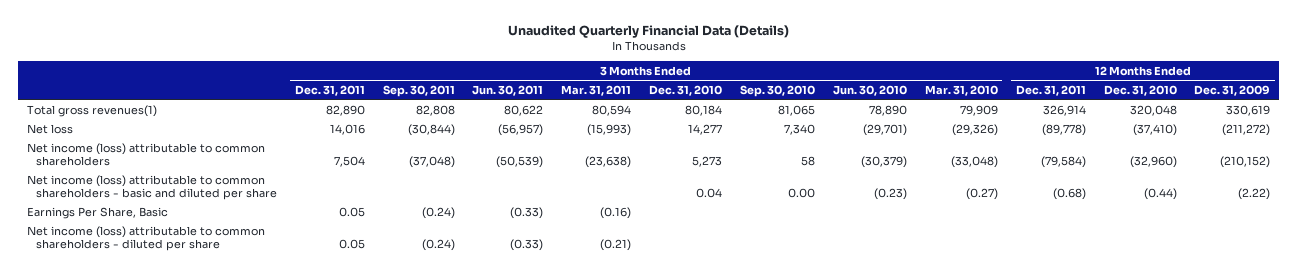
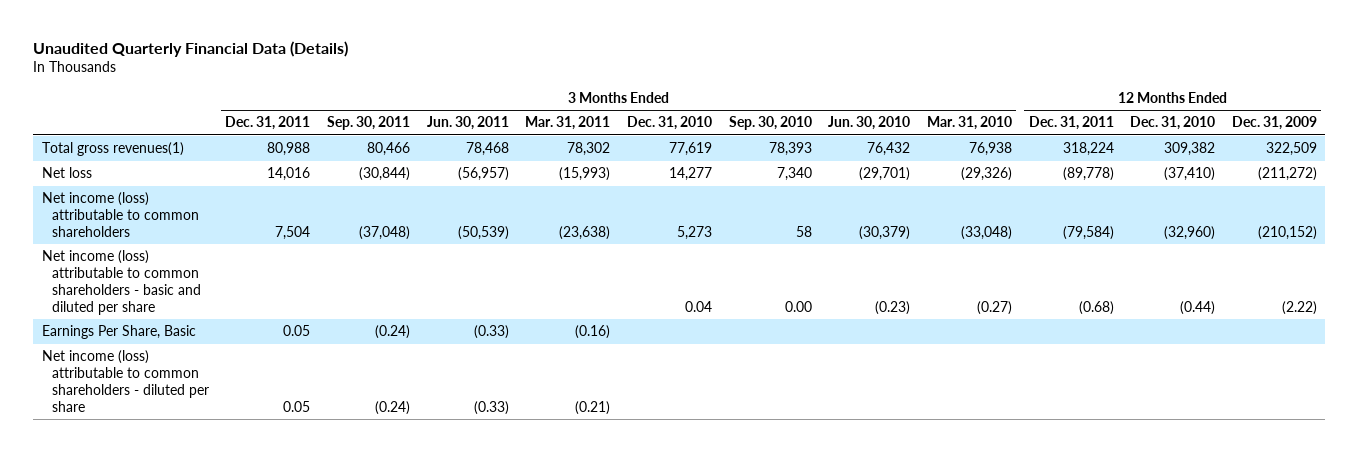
- Total gross revenues(1) | 82,890 | 82,808 | 80,622 | 80,594 | 80,184 | 81,065 | 78,890 | 79,909 | 326,914 | 320,048 | 330,619
+ Total gross revenues(1) | 80,988 | 80,466 | 78,468 | 78,302 | 77,619 | 78,393 | 76,432 | 76,938 | 318,224 | 309,382 | 322,509

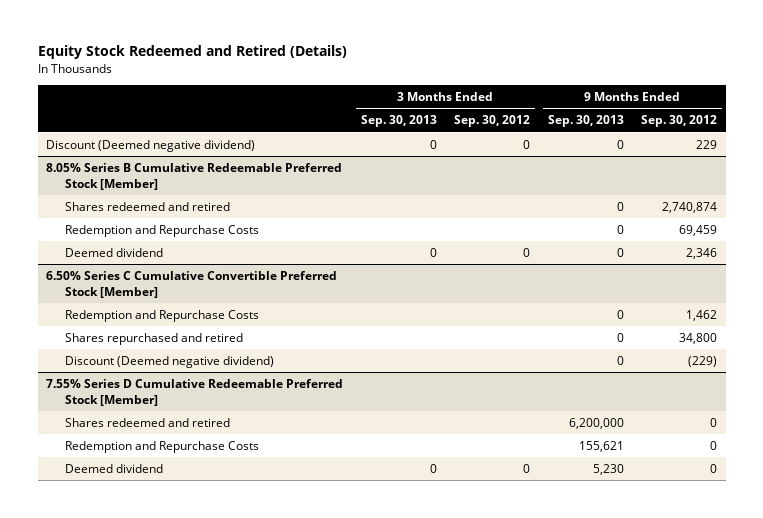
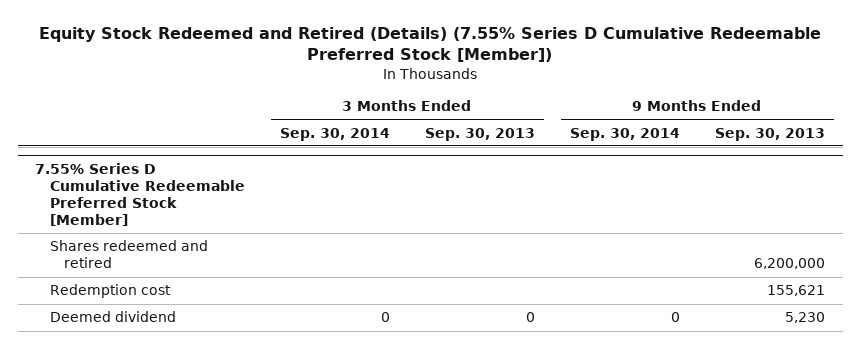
- Equity Stock Redeemed and Retired (Details)
+ Equity Stock Redeemed and Retired (Details) (7.55% Series D Cumulative Redeemable Preferred Stock [Member])
- | 3 Months Ended Sep. 30, 2013 | 3 Months Ended Sep. 30, 2012 | 9 Months Ended Sep. 30, 2013 | 9 Months Ended Sep. 30, 2012
+ | 3 Months Ended Sep. 30, 2014 | 3 Months Ended Sep. 30, 2013 | 9 Months Ended Sep. 30, 2014 | 9 Months Ended Sep. 30, 2013
- Discount (Deemed negative dividend) | 0 | 0 | 0 | 229
- 8.05% Series B Cumulative Redeemable Preferred Stock [Member]
- Shares redeemed and retired | | | 0 | 2,740,874
- Redemption and Repurchase Costs | | | 0 | 69,459
- Deemed dividend | 0 | 0 | 0 | 2,346
- 6.50% Series C Cumulative Convertible Preferred Stock [Member]
- Redemption and Repurchase Costs | | | 0 | 1,462
- Shares repurchased and retired | | | 0 | 34,800
- Discount (Deemed negative dividend) | | | 0 | (229)
@ 7.55% Series D Cumulative Redeemable Preferred Stock [Member]
- Redemption and Repurchase Costs | | | 155,621 | 0
+ Redemption cost | | | | 155,621

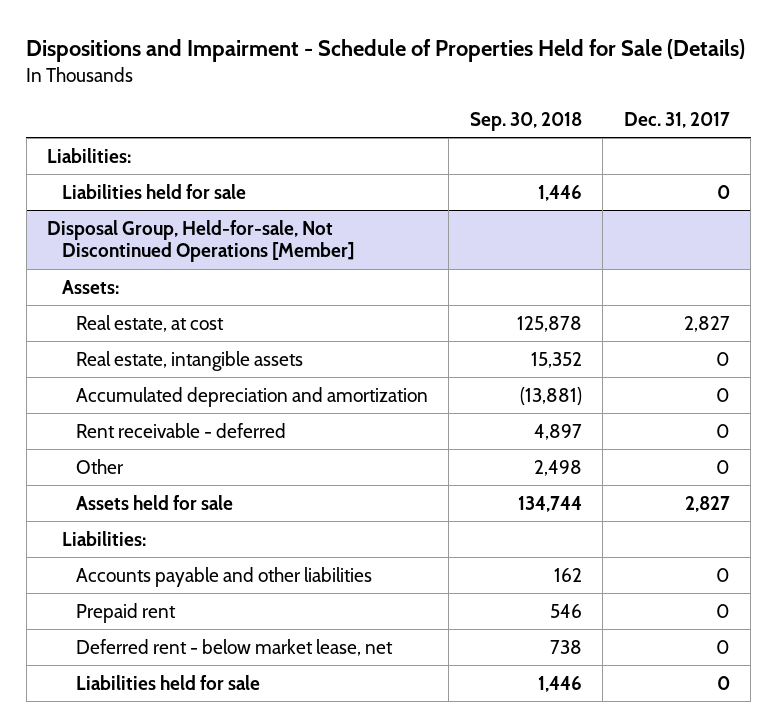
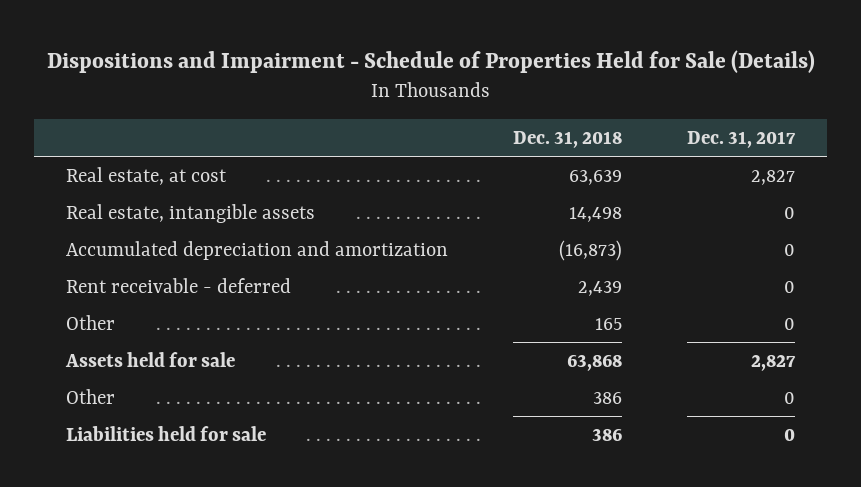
- | Sep. 30, 2018 | Dec. 31, 2017
+ | Dec. 31, 2018 | Dec. 31, 2017
- Liabilities:
- Liabilities held for sale | 1,446 | 0
- Disposal Group, Held-for-sale, Not Discontinued Operations [Member]
- Assets:
- Liabilities:
- Accounts payable and other liabilities | 162 | 0
- Prepaid rent | 546 | 0
- Deferred rent - below market lease, net | 738 | 0
+ Other | 386 | 0

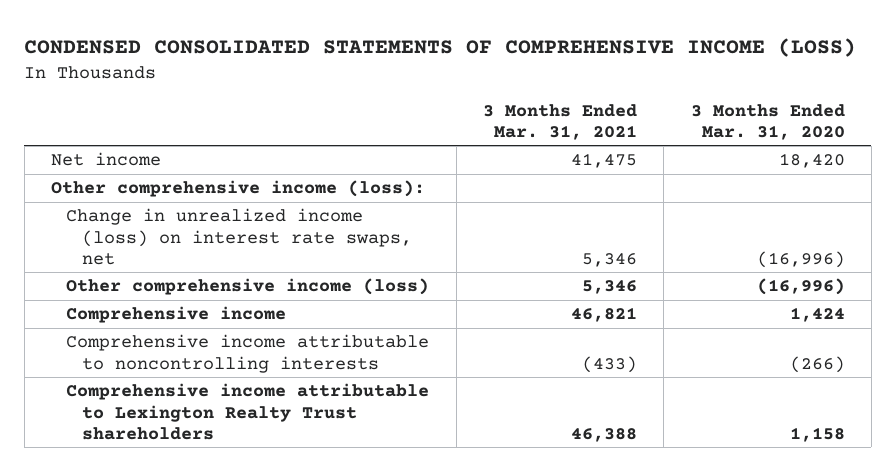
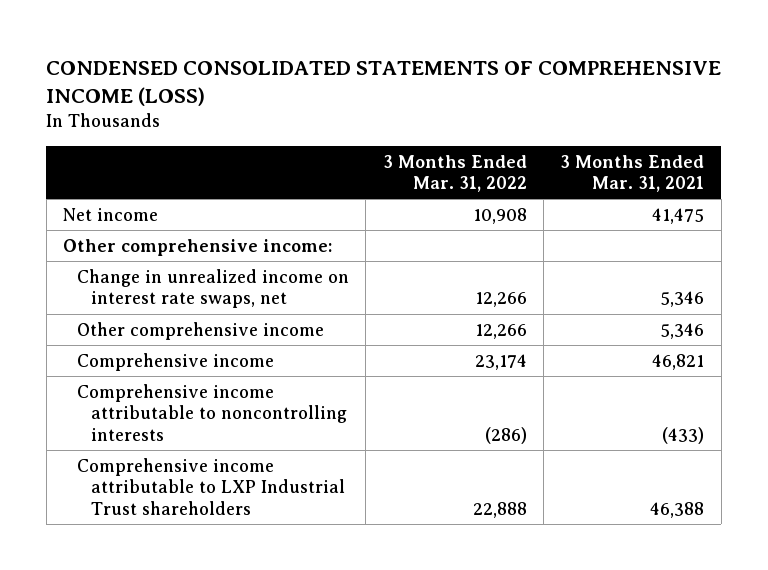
- | 3 Months Ended Mar. 31, 2021 | 3 Months Ended Mar. 31, 2020
+ | 3 Months Ended Mar. 31, 2022 | 3 Months Ended Mar. 31, 2021
- Other comprehensive income (loss):
- Change in unrealized income (loss) on interest rate swaps, net | 5,346 | (16,996)
- Other comprehensive income (loss) | 5,346 | (16,996)
+ Other comprehensive income:
+ Change in unrealized income on interest rate swaps, net | 12,266 | 5,346
+ Other comprehensive income | 12,266 | 5,346
- Comprehensive income attributable to Lexington Realty Trust shareholders | 46,388 | 1,158
+ Comprehensive income attributable to LXP Industrial Trust shareholders | 22,888 | 46,388

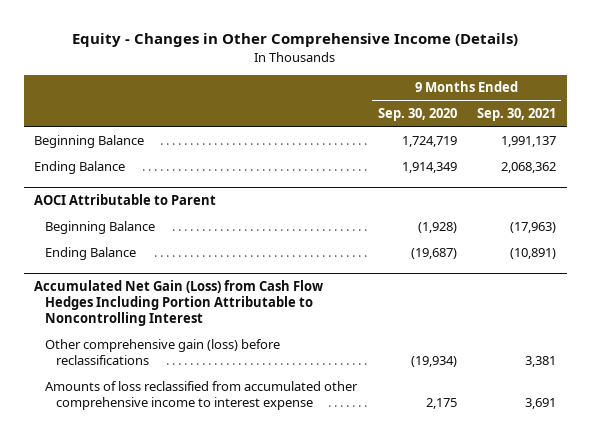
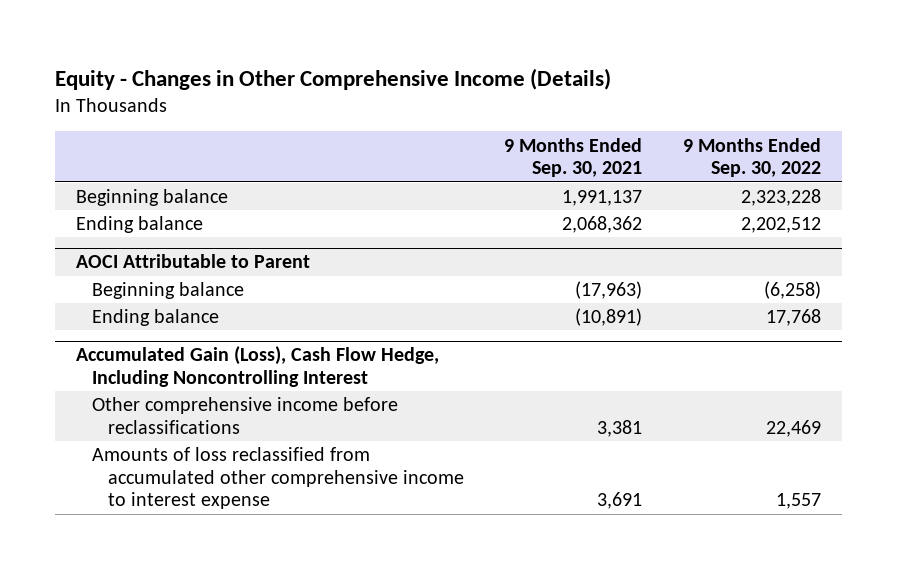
- | 9 Months Ended Sep. 30, 2020 | 9 Months Ended Sep. 30, 2021
+ | 9 Months Ended Sep. 30, 2021 | 9 Months Ended Sep. 30, 2022
- Beginning Balance | 1,724,719 | 1,991,137
- Ending Balance | 1,914,349 | 2,068,362
+ Beginning balance | 1,991,137 | 2,323,228
+ Ending balance | 2,068,362 | 2,202,512
@ AOCI Attributable to Parent
- Beginning Balance | (1,928) | (17,963)
- Ending Balance | (19,687) | (10,891)
- Accumulated Net Gain (Loss) from Cash Flow Hedges Including Portion Attributable to Noncontrolling Interest
- Other comprehensive gain (loss) before reclassifications | (19,934) | 3,381
@ AOCI Attributable to Parent
+ Beginning balance | (17,963) | (6,258)
+ Ending balance | (10,891) | 17,768
+ Accumulated Gain (Loss), Cash Flow Hedge, Including Noncontrolling Interest
+ Other comprehensive income before reclassifications | 3,381 | 22,469

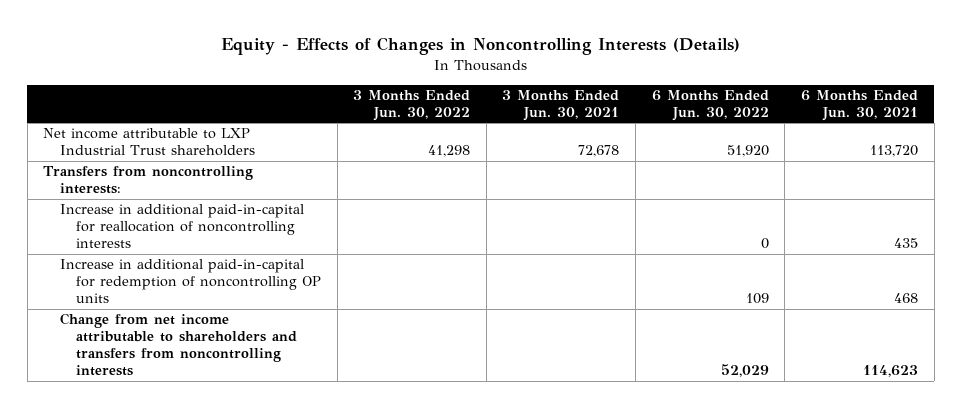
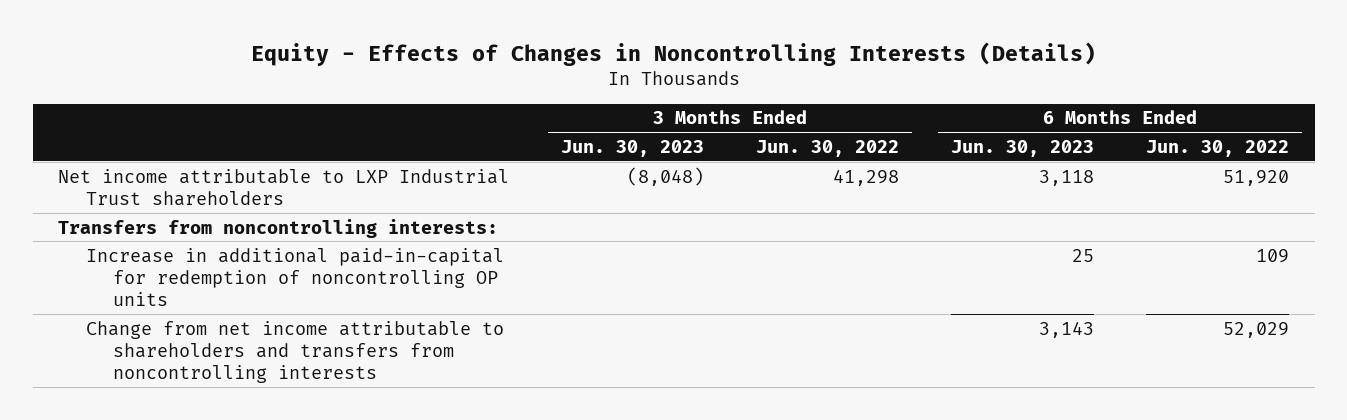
- | 3 Months Ended Jun. 30, 2022 | 3 Months Ended Jun. 30, 2021 | 6 Months Ended Jun. 30, 2022 | 6 Months Ended Jun. 30, 2021
+ | 3 Months Ended Jun. 30, 2023 | 3 Months Ended Jun. 30, 2022 | 6 Months Ended Jun. 30, 2023 | 6 Months Ended Jun. 30, 2022
- Increase in additional paid-in-capital for reallocation of noncontrolling interests | | | 0 | 435

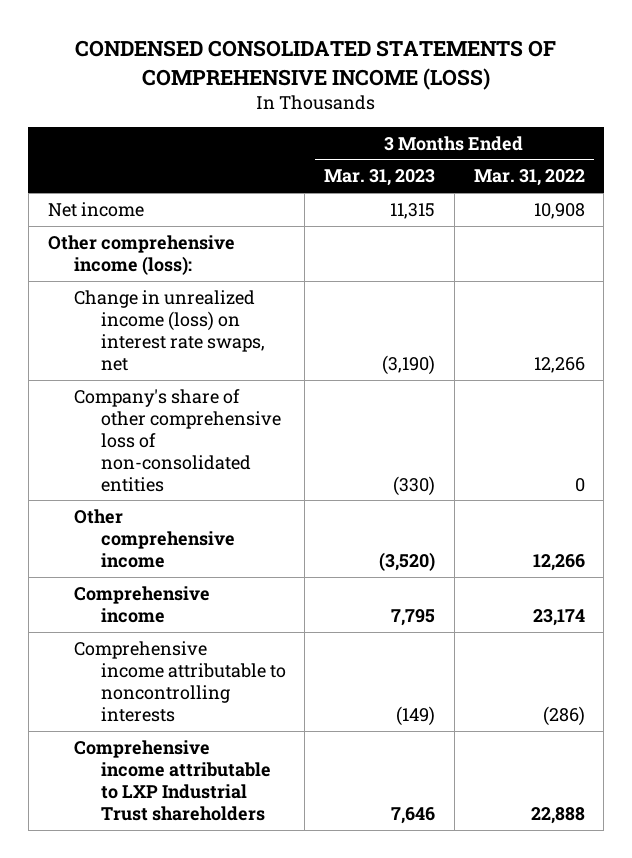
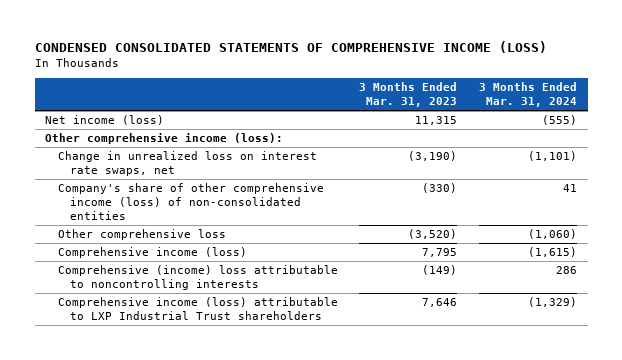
- | 3 Months Ended Mar. 31, 2023 | 3 Months Ended Mar. 31, 2022
+ | 3 Months Ended Mar. 31, 2023 | 3 Months Ended Mar. 31, 2024
- Net income | 11,315 | 10,908
+ Net income (loss) | 11,315 | (555)
- Change in unrealized income (loss) on interest rate swaps, net | (3,190) | 12,266
- Company's share of other comprehensive loss of non-consolidated entities | (330) | 0
- Other comprehensive income | (3,520) | 12,266
- Comprehensive income | 7,795 | 23,174
- Comprehensive income attributable to noncontrolling interests | (149) | (286)
- Comprehensive income attributable to LXP Industrial Trust shareholders | 7,646 | 22,888
+ Change in unrealized loss on interest rate swaps, net | (3,190) | (1,101)
+ Company's share of other comprehensive income (loss) of non-consolidated entities | (330) | 41
+ Other comprehensive loss | (3,520) | (1,060)
+ Comprehensive income (loss) | 7,795 | (1,615)
+ Comprehensive (income) loss attributable to noncontrolling interests | (149) | 286
+ Comprehensive income (loss) attributable to LXP Industrial Trust shareholders | 7,646 | (1,329)

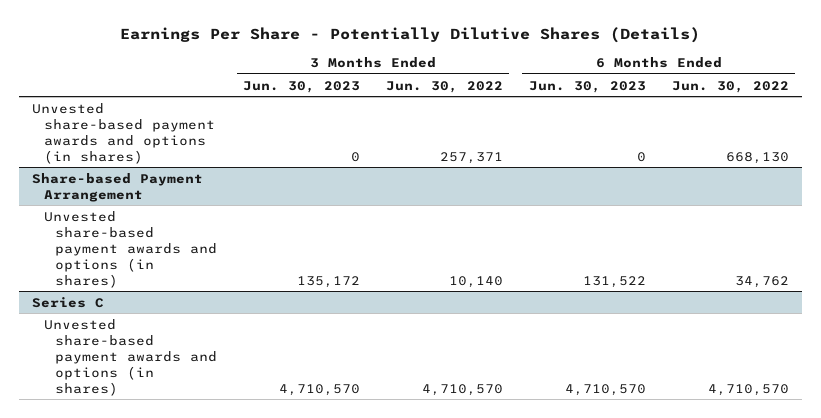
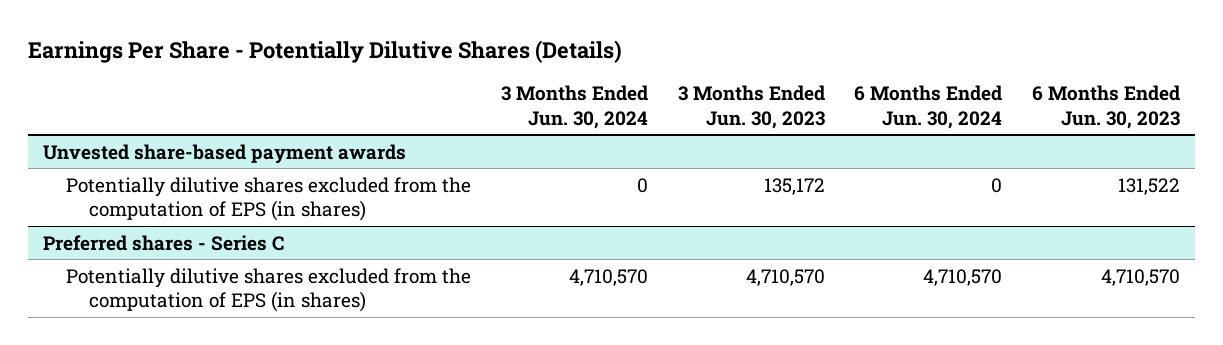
- | 3 Months Ended Jun. 30, 2023 | 3 Months Ended Jun. 30, 2022 | 6 Months Ended Jun. 30, 2023 | 6 Months Ended Jun. 30, 2022
+ | 3 Months Ended Jun. 30, 2024 | 3 Months Ended Jun. 30, 2023 | 6 Months Ended Jun. 30, 2024 | 6 Months Ended Jun. 30, 2023
- Unvested share-based payment awards and options (in shares) | 0 | 257,371 | 0 | 668,130
- Share-based Payment Arrangement
- Unvested share-based payment awards and options (in shares) | 135,172 | 10,140 | 131,522 | 34,762
- Series C
- Unvested share-based payment awards and options (in shares) | 4,710,570 | 4,710,570 | 4,710,570 | 4,710,570
+ Unvested share-based payment awards
+ Potentially dilutive shares excluded from the computation of EPS (in shares) | 0 | 135,172 | 0 | 131,522
+ Preferred shares - Series C
+ Potentially dilutive shares excluded from the computation of EPS (in shares) | 4,710,570 | 4,710,570 | 4,710,570 | 4,710,570

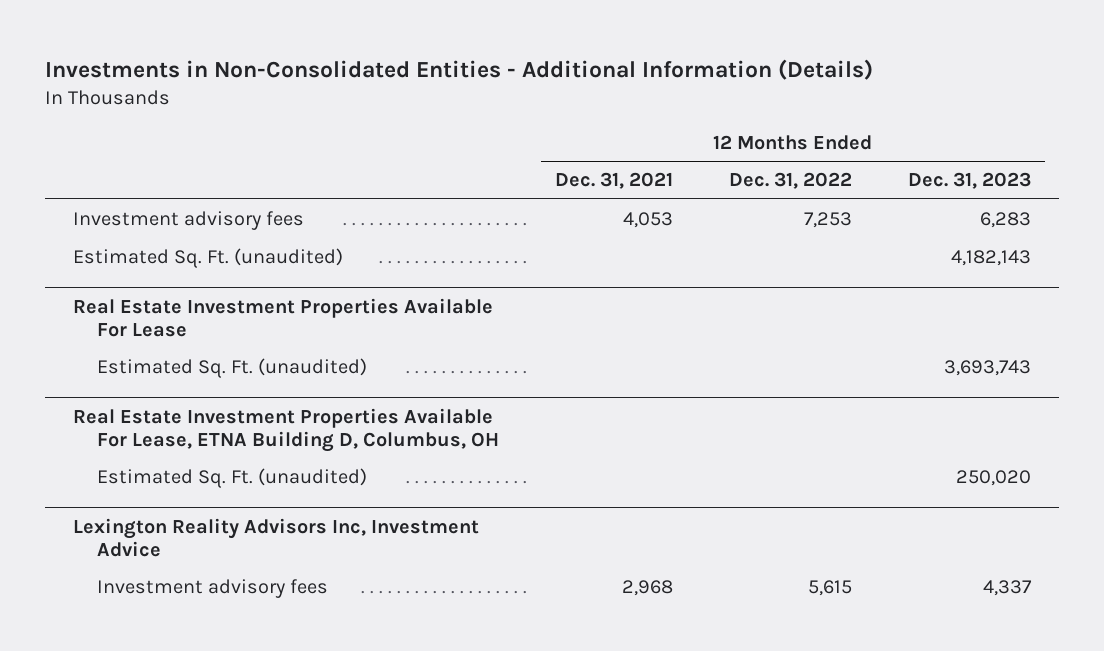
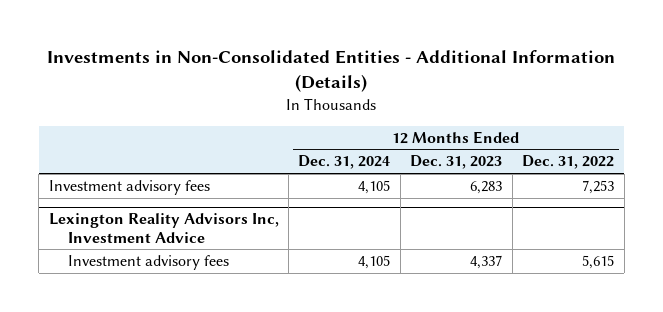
- | 12 Months Ended Dec. 31, 2021 | 12 Months Ended Dec. 31, 2022 | 12 Months Ended Dec. 31, 2023
+ | 12 Months Ended Dec. 31, 2024 | 12 Months Ended Dec. 31, 2023 | 12 Months Ended Dec. 31, 2022
- Estimated Sq. Ft. (unaudited) | | | 4,182,143
- Real Estate Investment Properties Available For Lease
- Estimated Sq. Ft. (unaudited) | | | 3,693,743
- Real Estate Investment Properties Available For Lease, ETNA Building D, Columbus, OH
- Estimated Sq. Ft. (unaudited) | | | 250,020

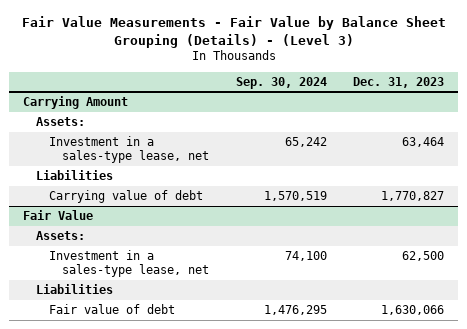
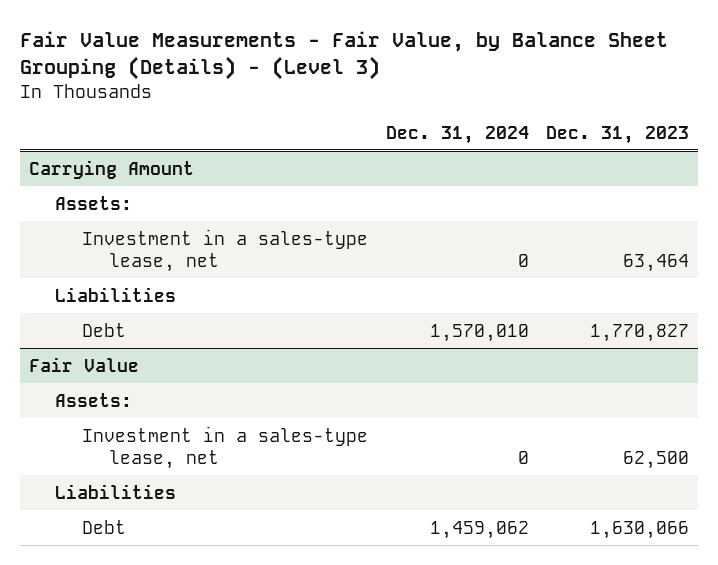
- Fair Value Measurements - Fair Value by Balance Sheet Grouping (Details) - (Level 3)
+ Fair Value Measurements - Fair Value, by Balance Sheet Grouping (Details) - (Level 3)
- | Sep. 30, 2024 | Dec. 31, 2023
+ | Dec. 31, 2024 | Dec. 31, 2023
@ Carrying Amount
- Carrying value of debt | 1,570,519 | 1,770,827
+ Debt | 1,570,010 | 1,770,827
@ Fair Value
- Fair value of debt | 1,476,295 | 1,630,066
+ Debt | 1,459,062 | 1,630,066

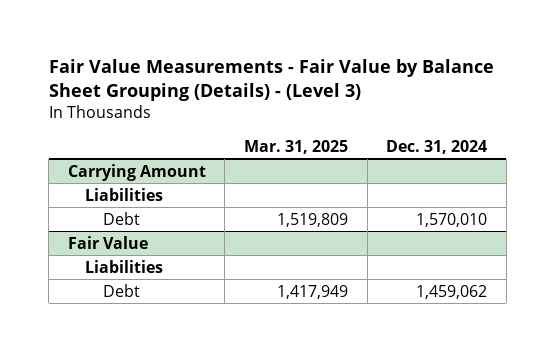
- Fair Value Measurements - Fair Value, by Balance Sheet Grouping (Details) - (Level 3)
+ Fair Value Measurements - Fair Value by Balance Sheet Grouping (Details) - (Level 3)
- | Dec. 31, 2024 | Dec. 31, 2023
+ | Mar. 31, 2025 | Dec. 31, 2024
@ Carrying Amount
- Assets:
- Investment in a sales-type lease, net | 0 | 63,464
@ Fair Value
- Assets:
- Investment in a sales-type lease, net | 0 | 62,500

